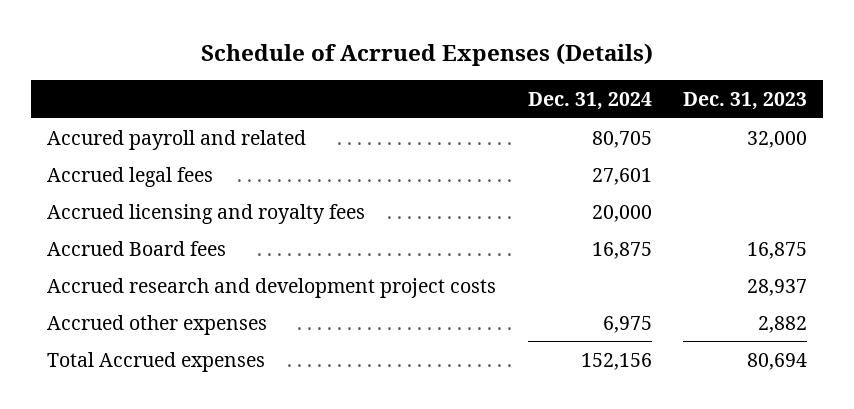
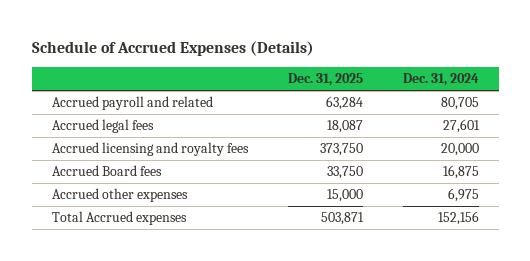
- Schedule of Acrrued Expenses (Details)
+ Schedule of Accrued Expenses (Details)
- | Dec. 31, 2024 | Dec. 31, 2023
+ | Dec. 31, 2025 | Dec. 31, 2024
- Accured payroll and related | 80,705 | 32,000
+ Accrued payroll and related | 63,284 | 80,705
- Accrued research and development project costs | | 28,937

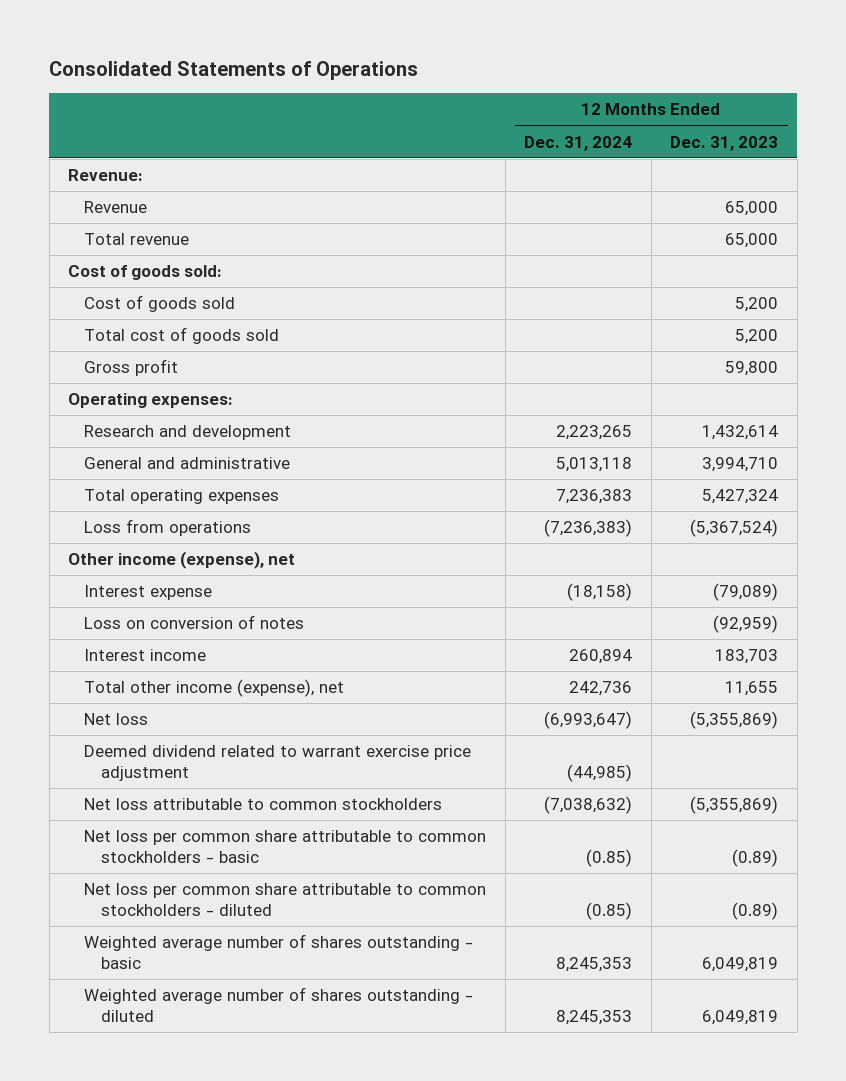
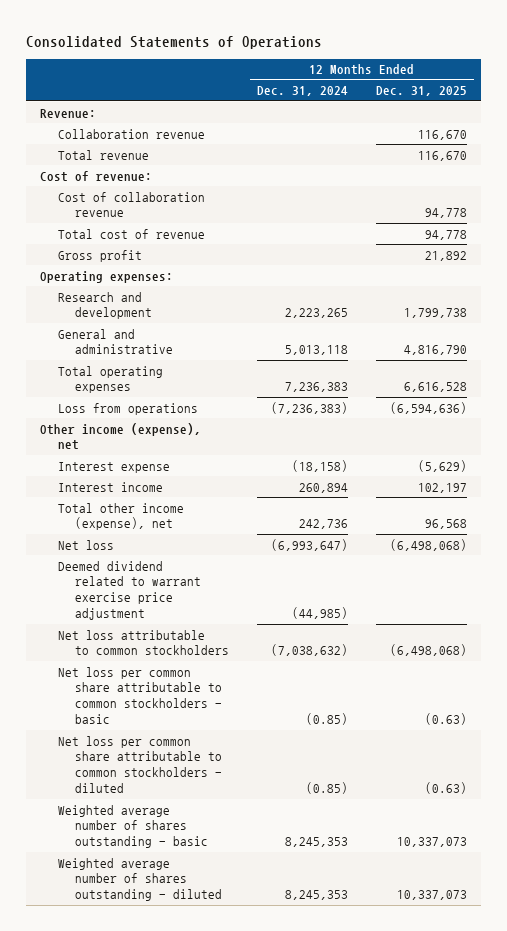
- | 12 Months Ended Dec. 31, 2024 | 12 Months Ended Dec. 31, 2023
+ | 12 Months Ended Dec. 31, 2024 | 12 Months Ended Dec. 31, 2025
- Revenue | | 65,000
+ Collaboration revenue | | 116,670
- Cost of goods sold:
- Cost of goods sold | | 5,200
- Total cost of goods sold | | 5,200
+ Cost of revenue:
+ Cost of collaboration revenue | | 94,778
+ Total cost of revenue | | 94,778
- Loss on conversion of notes | | (92,959)

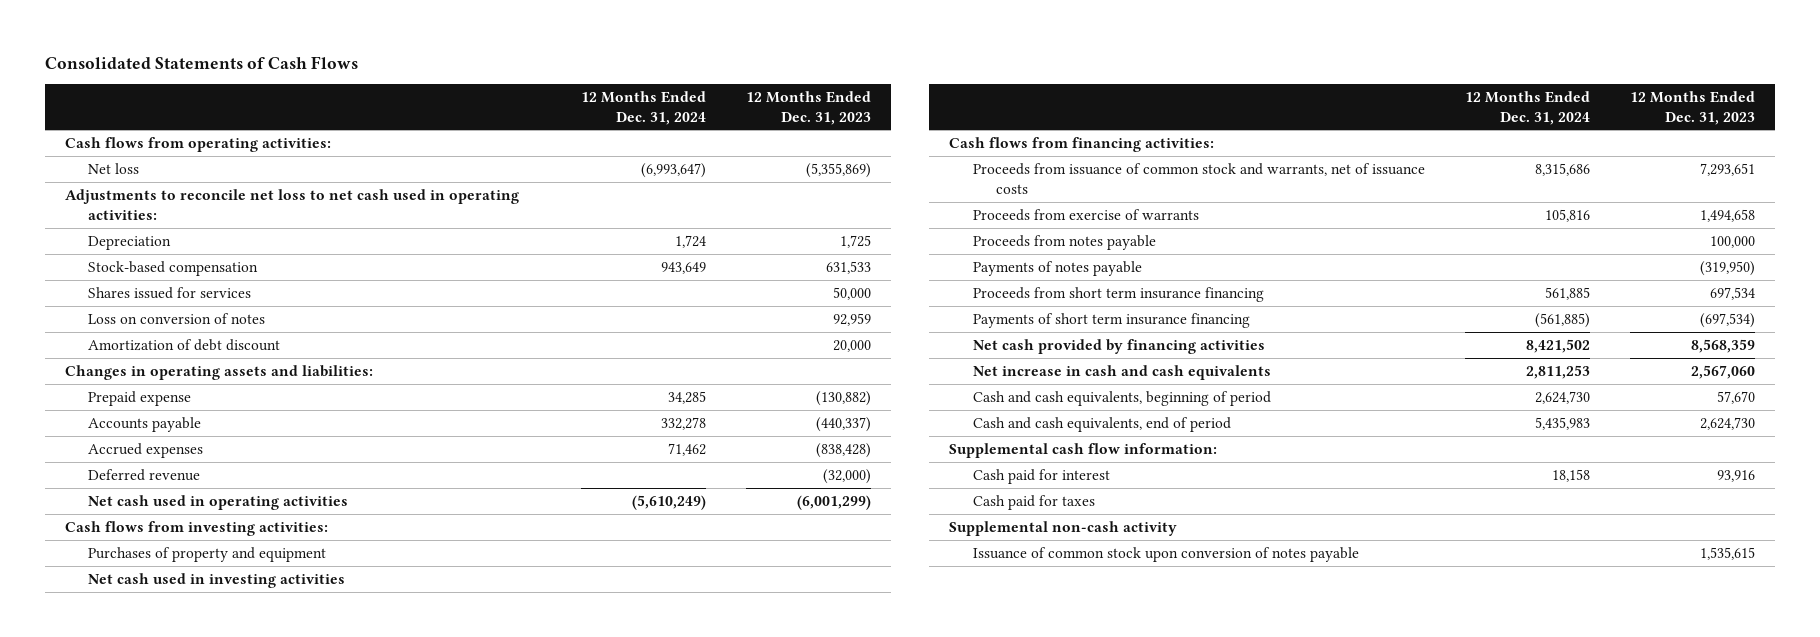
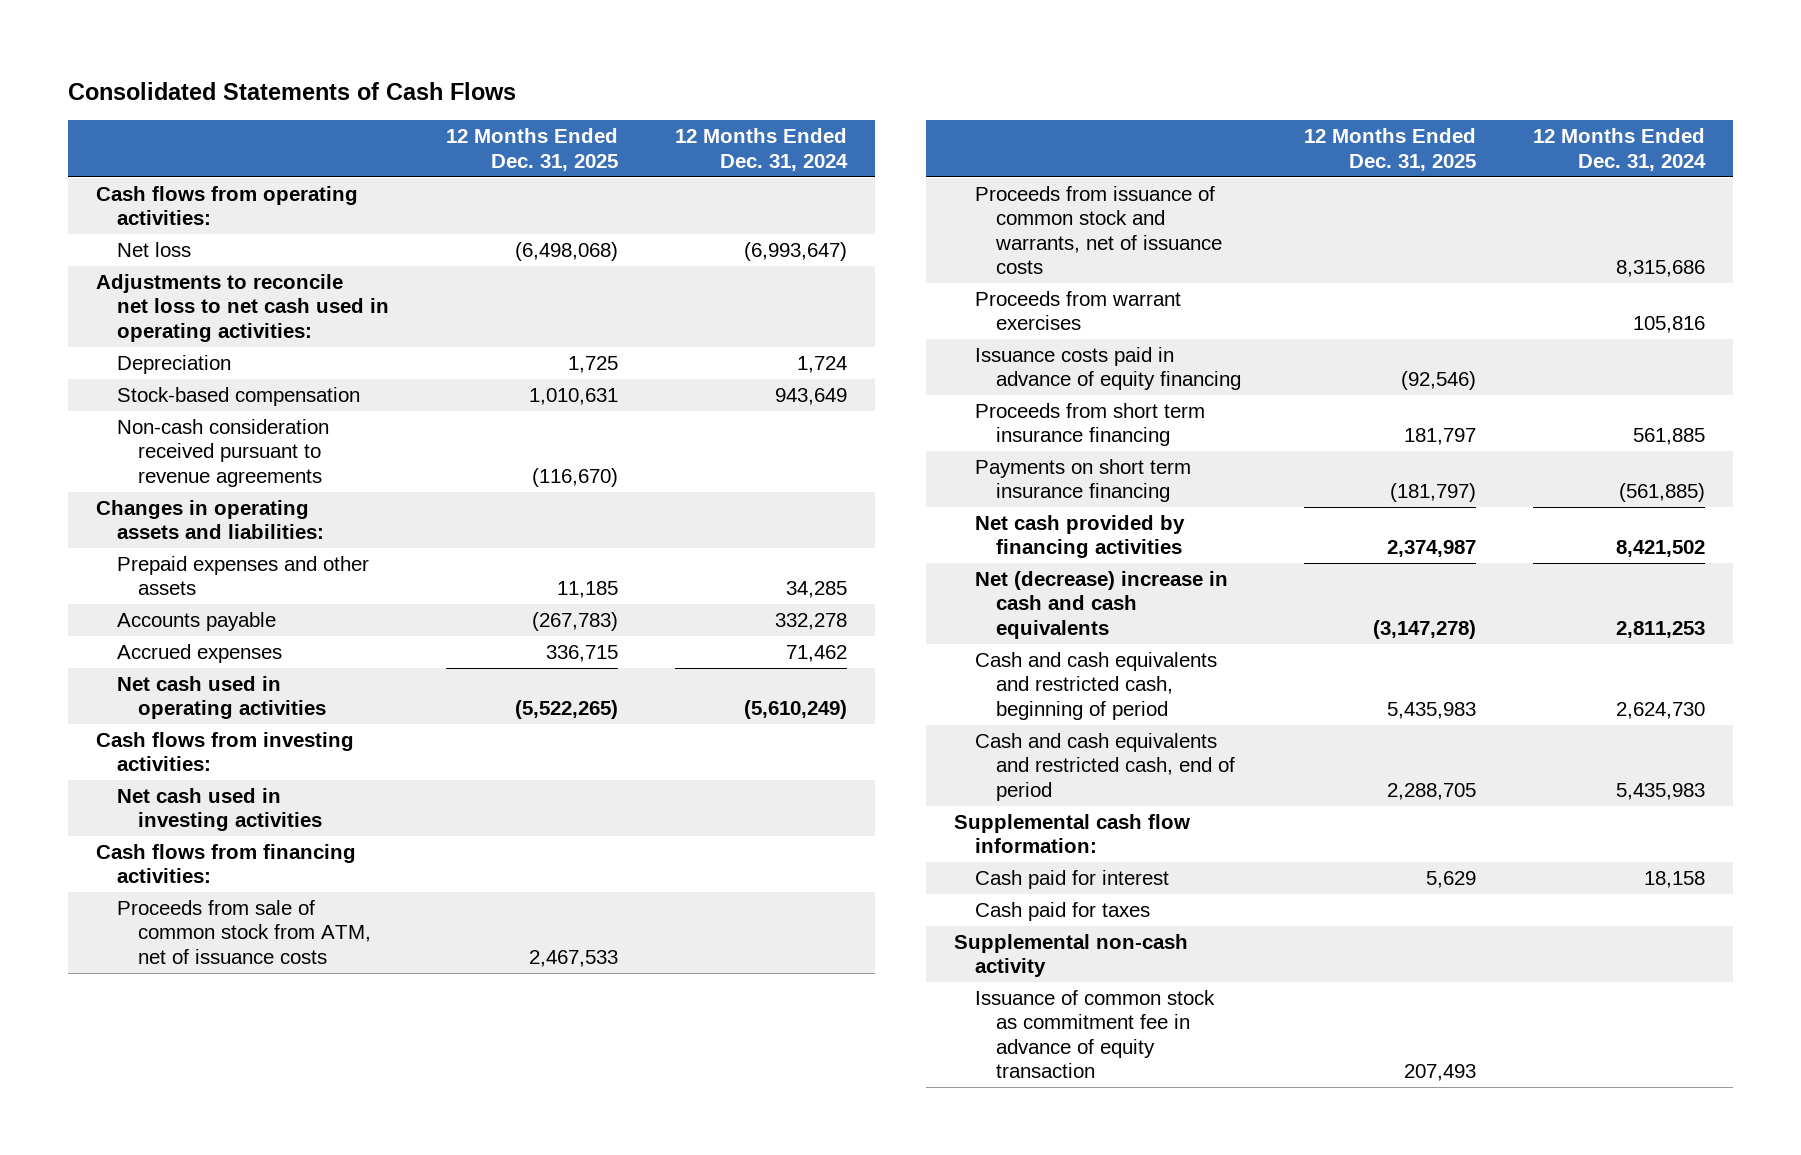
- | 12 Months Ended Dec. 31, 2024 | 12 Months Ended Dec. 31, 2023
+ | 12 Months Ended Dec. 31, 2025 | 12 Months Ended Dec. 31, 2024
- Shares issued for services | | 50,000
- Loss on conversion of notes | | 92,959
- Amortization of debt discount | | 20,000
+ Non-cash consideration received pursuant to revenue agreements | (116,670) |
- Prepaid expense | 34,285 | (130,882)
+ Prepaid expenses and other assets | 11,185 | 34,285
- Deferred revenue | | (32,000)
- Purchases of property and equipment
+ Proceeds from sale of common stock from ATM, net of issuance costs | 2,467,533 |
- Proceeds from exercise of warrants | 105,816 | 1,494,658
- Proceeds from notes payable | | 100,000
- Payments of notes payable | | (319,950)
+ Proceeds from warrant exercises | | 105,816
+ Issuance costs paid in advance of equity financing | (92,546) |
- Payments of short term insurance financing | (561,885) | (697,534)
+ Payments on short term insurance financing | (181,797) | (561,885)
- Net increase in cash and cash equivalents | 2,811,253 | 2,567,060
- Cash and cash equivalents, beginning of period | 2,624,730 | 57,670
- Cash and cash equivalents, end of period | 5,435,983 | 2,624,730
+ Net (decrease) increase in cash and cash equivalents | (3,147,278) | 2,811,253
+ Cash and cash equivalents and restricted cash, beginning of period | 5,435,983 | 2,624,730
+ Cash and cash equivalents and restricted cash, end of period | 2,288,705 | 5,435,983
- Issuance of common stock upon conversion of notes payable | | 1,535,615
+ Issuance of common stock as commitment fee in advance of equity transaction | 207,493 |

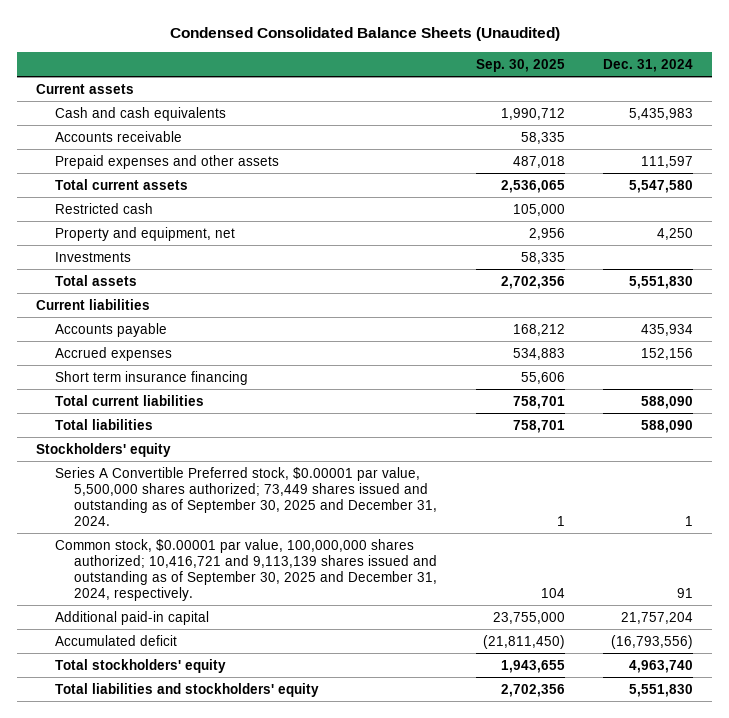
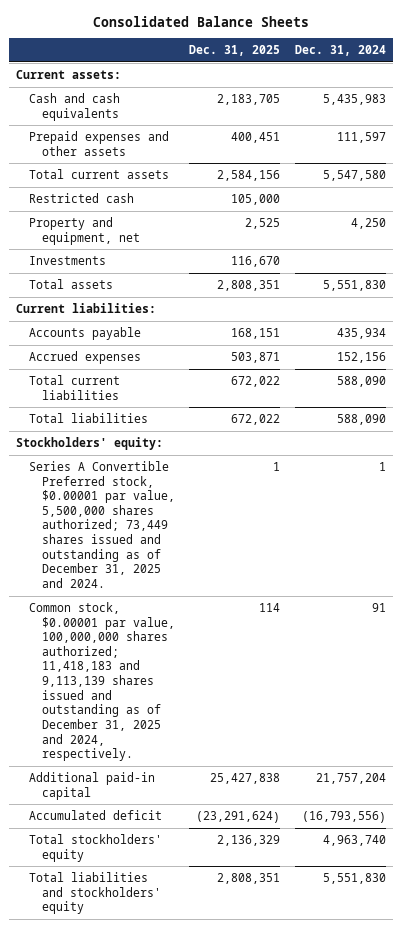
- Condensed Consolidated Balance Sheets (Unaudited)
+ Consolidated Balance Sheets
- | Sep. 30, 2025 | Dec. 31, 2024
+ | Dec. 31, 2025 | Dec. 31, 2024
- Current assets
+ Current assets:
- Accounts receivable | 58,335 |
- Current liabilities
+ Current liabilities:
- Short term insurance financing | 55,606 |
- Stockholders' equity
- Series A Convertible Preferred stock, $0.00001 par value, 5,500,000 shares authorized; 73,449 shares issued and outstanding as of September 30, 2025 and December 31, 2024. | 1 | 1
- Common stock, $0.00001 par value, 100,000,000 shares authorized; 10,416,721 and 9,113,139 shares issued and outstanding as of September 30, 2025 and December 31, 2024, respectively. | 104 | 91
+ Stockholders' equity:
+ Series A Convertible Preferred stock, $0.00001 par value, 5,500,000 shares authorized; 73,449 shares issued and outstanding as of December 31, 2025 and 2024. | 1 | 1
+ Common stock, $0.00001 par value, 100,000,000 shares authorized; 11,418,183 and 9,113,139 shares issued and outstanding as of December 31, 2025 and 2024, respectively. | 114 | 91

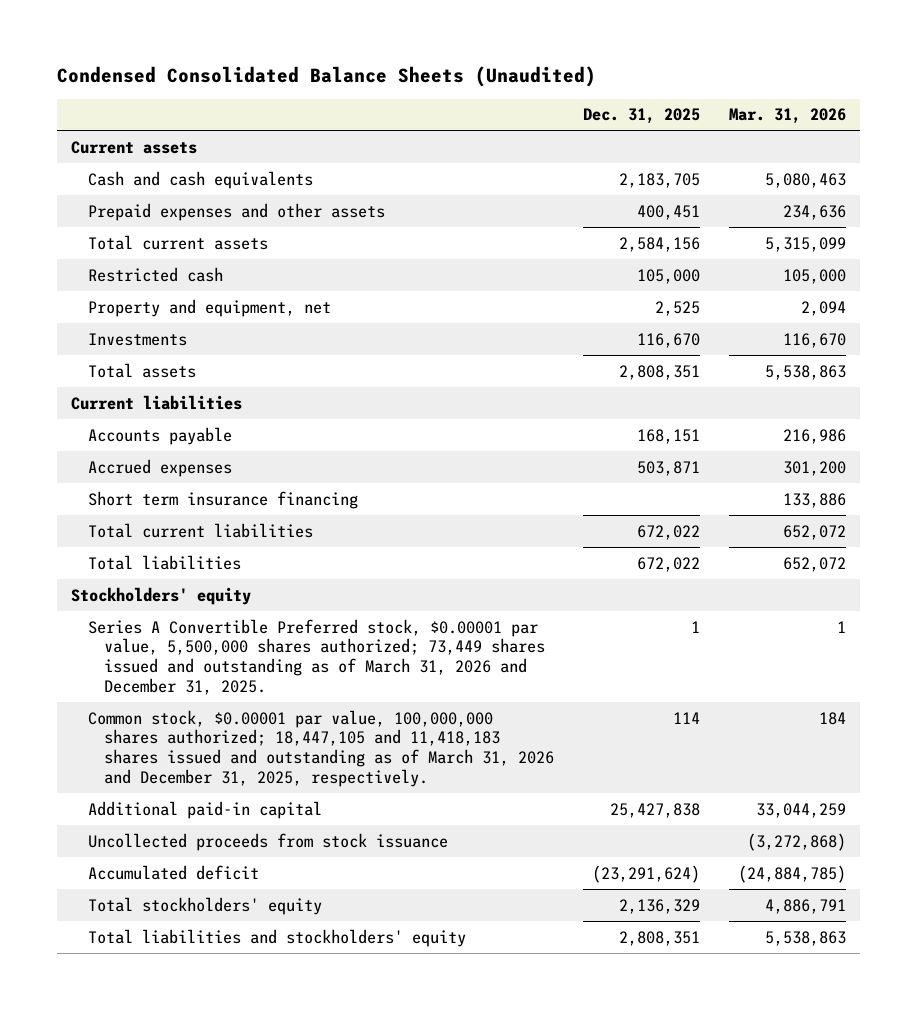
- Consolidated Balance Sheets
+ Condensed Consolidated Balance Sheets (Unaudited)
- | Dec. 31, 2025 | Dec. 31, 2024
+ | Dec. 31, 2025 | Mar. 31, 2026
- Current assets:
+ Current assets
- Current liabilities:
+ Current liabilities
+ Short term insurance financing | | 133,886
- Stockholders' equity:
- Series A Convertible Preferred stock, $0.00001 par value, 5,500,000 shares authorized; 73,449 shares issued and outstanding as of December 31, 2025 and 2024. | 1 | 1
- Common stock, $0.00001 par value, 100,000,000 shares authorized; 11,418,183 and 9,113,139 shares issued and outstanding as of December 31, 2025 and 2024, respectively. | 114 | 91
+ Stockholders' equity
+ Series A Convertible Preferred stock, $0.00001 par value, 5,500,000 shares authorized; 73,449 shares issued and outstanding as of March 31, 2026 and December 31, 2025. | 1 | 1
+ Common stock, $0.00001 par value, 100,000,000 shares authorized; 18,447,105 and 11,418,183 shares issued and outstanding as of March 31, 2026 and December 31, 2025, respectively. | 114 | 184
+ Uncollected proceeds from stock issuance | | (3,272,868)

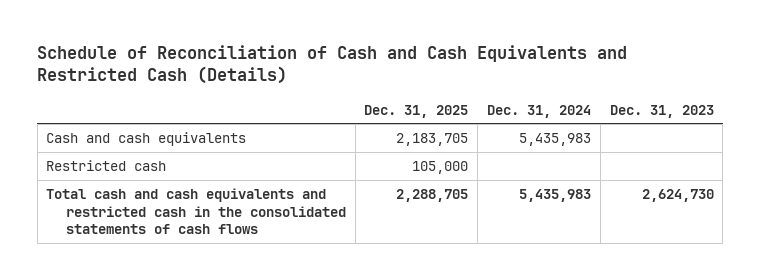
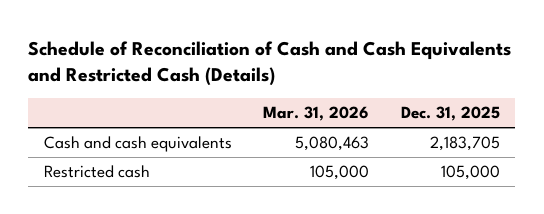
- | Dec. 31, 2025 | Dec. 31, 2024 | Dec. 31, 2023
+ | Mar. 31, 2026 | Dec. 31, 2025
- Total cash and cash equivalents and restricted cash in the consolidated statements of cash flows | 2,288,705 | 5,435,983 | 2,624,730

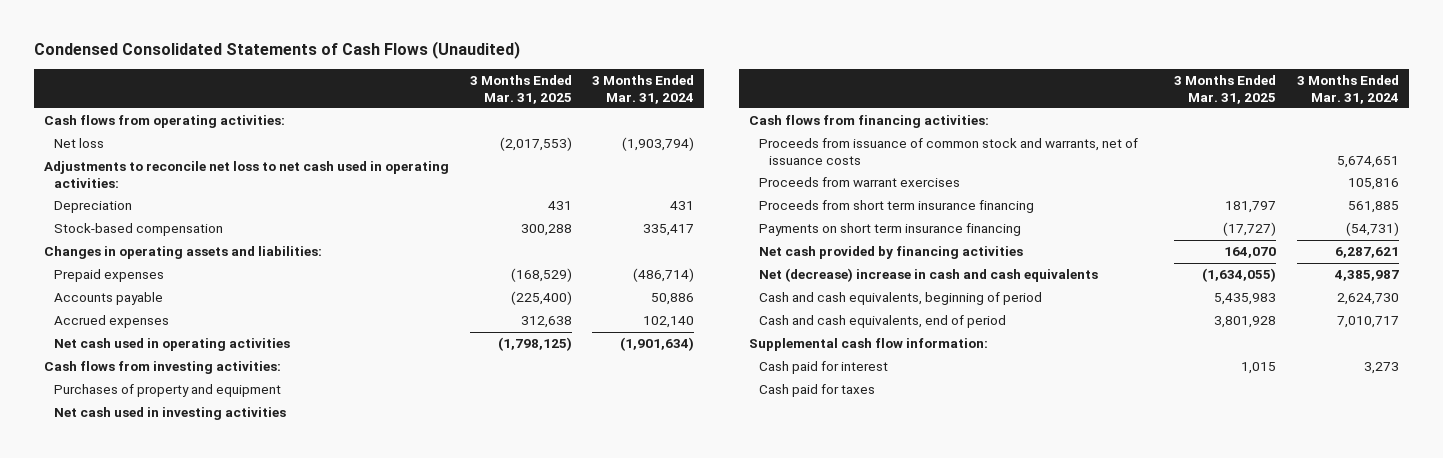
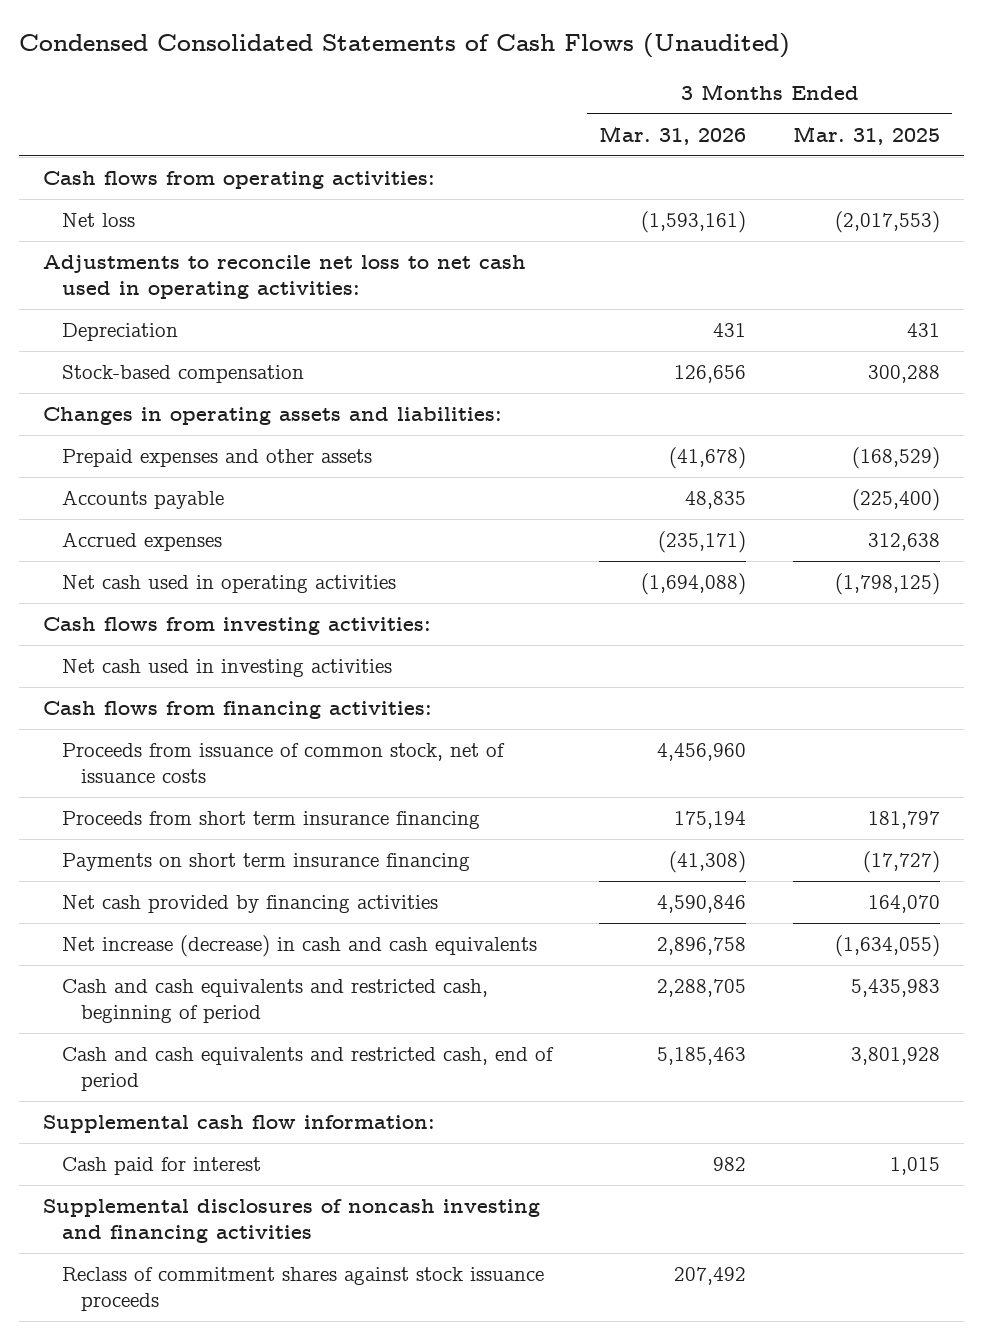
- | 3 Months Ended Mar. 31, 2025 | 3 Months Ended Mar. 31, 2024
+ | 3 Months Ended Mar. 31, 2026 | 3 Months Ended Mar. 31, 2025
- Prepaid expenses | (168,529) | (486,714)
+ Prepaid expenses and other assets | (41,678) | (168,529)
- Purchases of property and equipment
- Proceeds from issuance of common stock and warrants, net of issuance costs | | 5,674,651
- Proceeds from warrant exercises | | 105,816
+ Proceeds from issuance of common stock, net of issuance costs | 4,456,960 |
- Net (decrease) increase in cash and cash equivalents | (1,634,055) | 4,385,987
- Cash and cash equivalents, beginning of period | 5,435,983 | 2,624,730
- Cash and cash equivalents, end of period | 3,801,928 | 7,010,717
+ Net increase (decrease) in cash and cash equivalents | 2,896,758 | (1,634,055)
+ Cash and cash equivalents and restricted cash, beginning of period | 2,288,705 | 5,435,983
+ Cash and cash equivalents and restricted cash, end of period | 5,185,463 | 3,801,928
- Cash paid for taxes
+ Supplemental disclosures of noncash investing and financing activities
+ Reclass of commitment shares against stock issuance proceeds | 207,492 |

